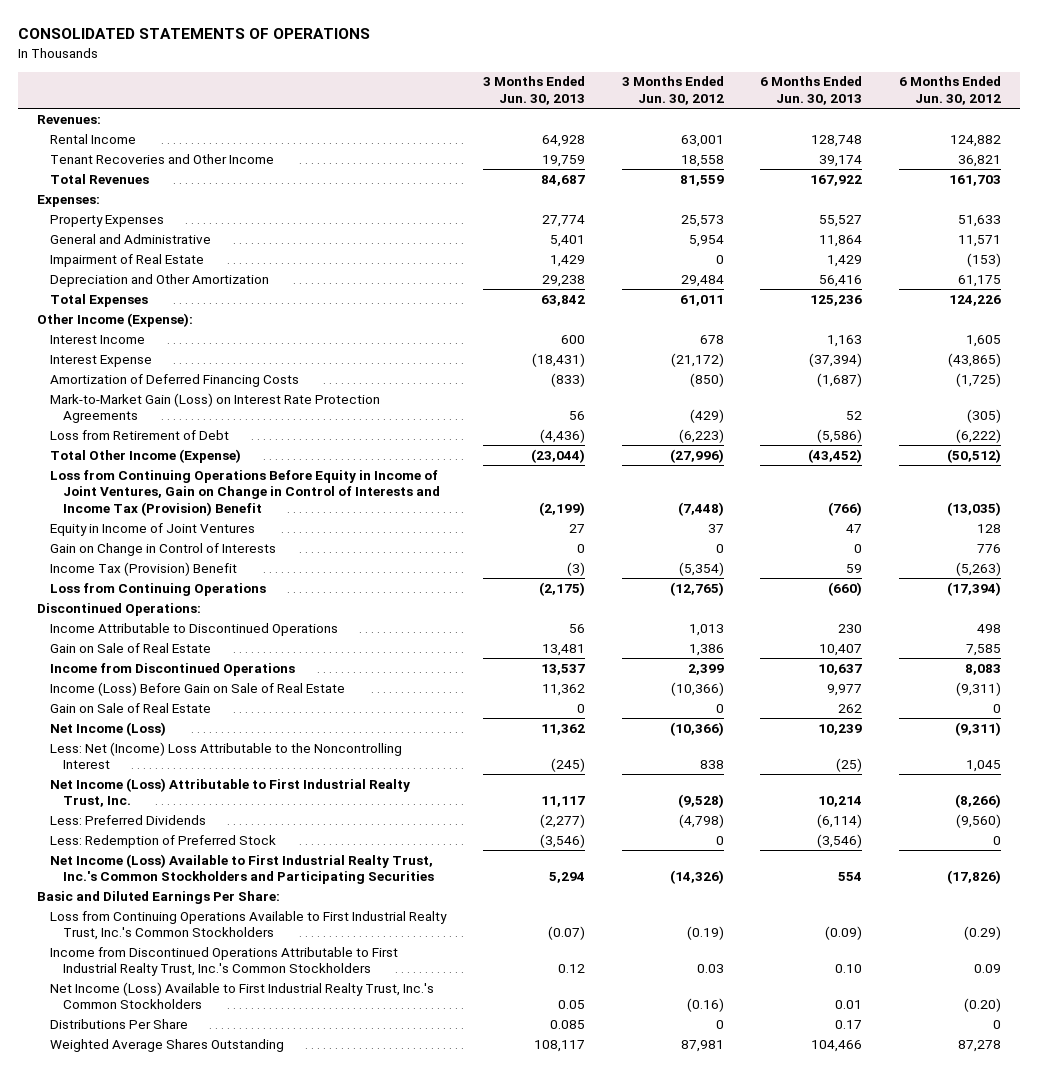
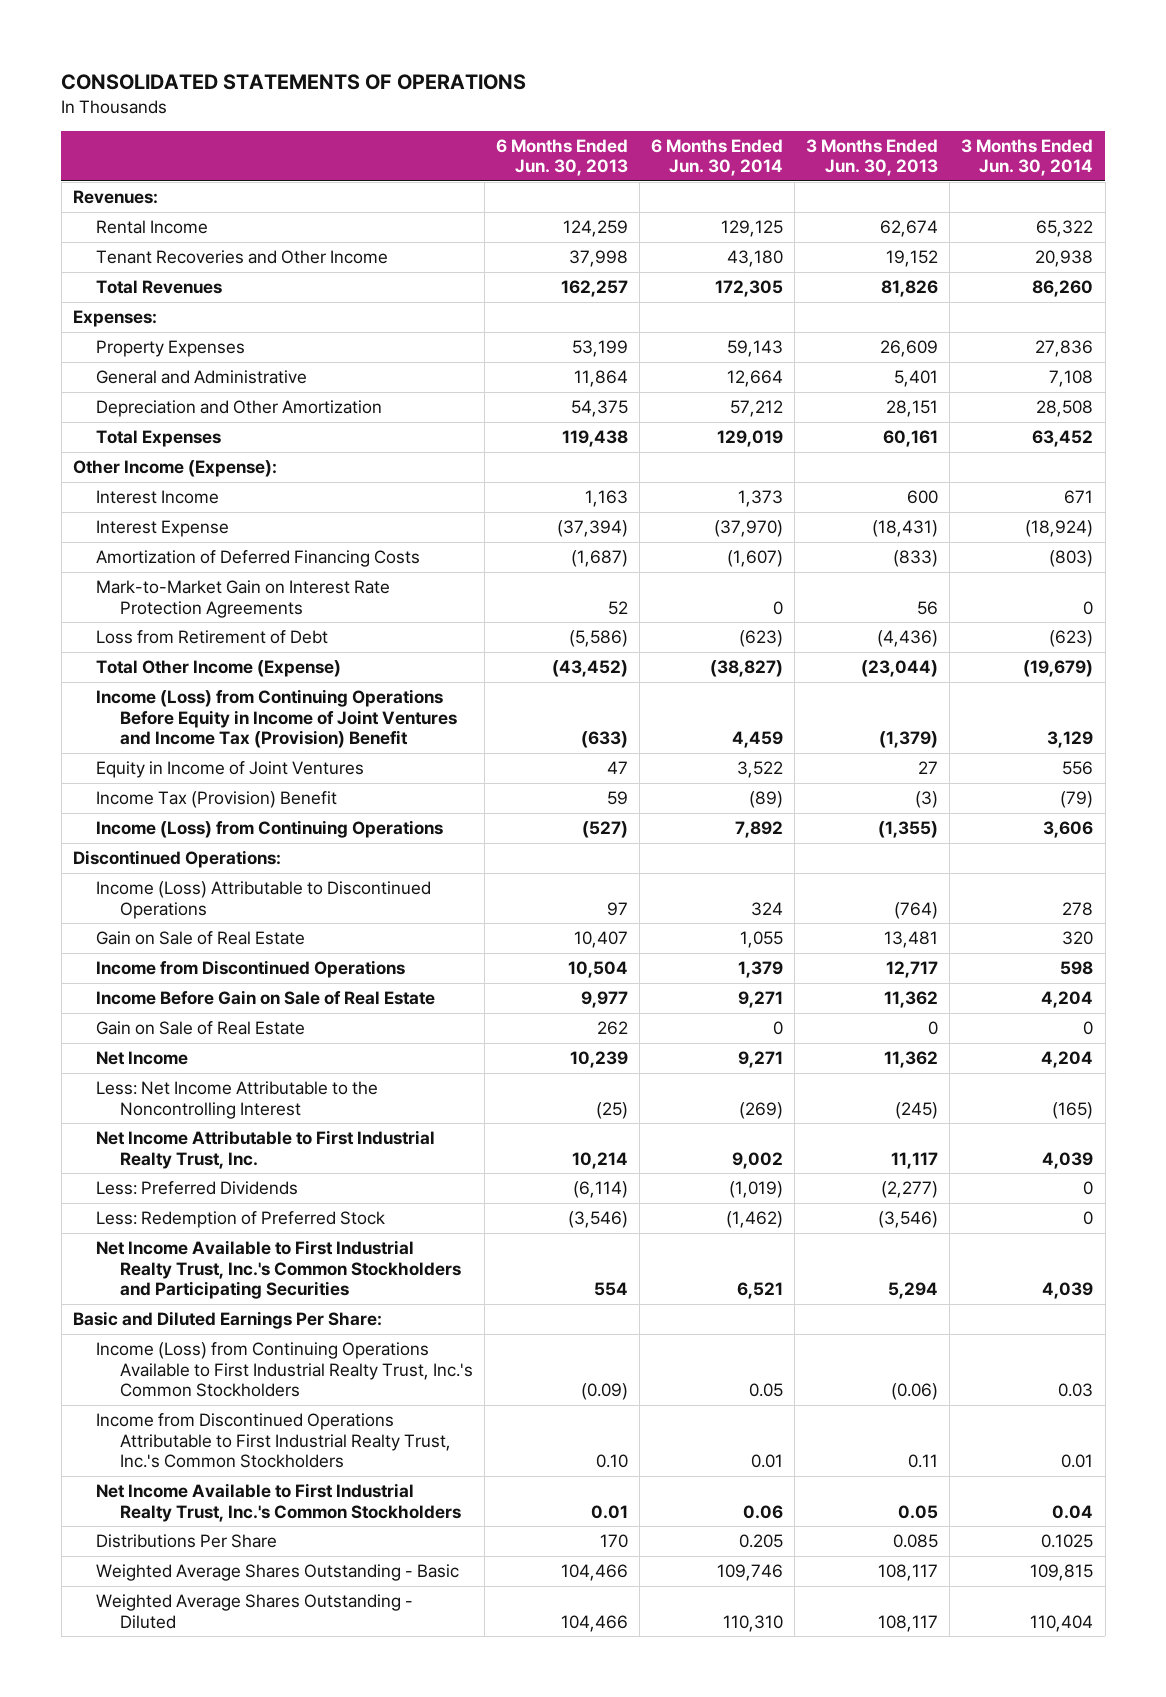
- | 3 Months Ended Jun. 30, 2013 | 3 Months Ended Jun. 30, 2012 | 6 Months Ended Jun. 30, 2013 | 6 Months Ended Jun. 30, 2012
+ | 6 Months Ended Jun. 30, 2013 | 6 Months Ended Jun. 30, 2014 | 3 Months Ended Jun. 30, 2013 | 3 Months Ended Jun. 30, 2014
- Rental Income | 64,928 | 63,001 | 128,748 | 124,882
- Tenant Recoveries and Other Income | 19,759 | 18,558 | 39,174 | 36,821
- Total Revenues | 84,687 | 81,559 | 167,922 | 161,703
+ Rental Income | 124,259 | 129,125 | 62,674 | 65,322
+ Tenant Recoveries and Other Income | 37,998 | 43,180 | 19,152 | 20,938
+ Total Revenues | 162,257 | 172,305 | 81,826 | 86,260
- Property Expenses | 27,774 | 25,573 | 55,527 | 51,633
+ Property Expenses | 53,199 | 59,143 | 26,609 | 27,836
- Impairment of Real Estate | 1,429 | 0 | 1,429 | (153)
- Depreciation and Other Amortization | 29,238 | 29,484 | 56,416 | 61,175
- Total Expenses | 63,842 | 61,011 | 125,236 | 124,226
+ Depreciation and Other Amortization | 54,375 | 57,212 | 28,151 | 28,508
+ Total Expenses | 119,438 | 129,019 | 60,161 | 63,452
- Mark-to-Market Gain (Loss) on Interest Rate Protection Agreements | 56 | (429) | 52 | (305)
+ Mark-to-Market Gain on Interest Rate Protection Agreements | 52 | 0 | 56 | 0
- Loss from Continuing Operations Before Equity in Income of Joint Ventures, Gain on Change in Control of Interests and Income Tax (Provision) Benefit | (2,199) | (7,448) | (766) | (13,035)
+ Income (Loss) from Continuing Operations Before Equity in Income of Joint Ventures and Income Tax (Provision) Benefit | (633) | 4,459 | (1,379) | 3,129
- Gain on Change in Control of Interests | 0 | 0 | 0 | 776
- Loss from Continuing Operations | (2,175) | (12,765) | (660) | (17,394)
+ Income (Loss) from Continuing Operations | (527) | 7,892 | (1,355) | 3,606
- Income Attributable to Discontinued Operations | 56 | 1,013 | 230 | 498
+ Income (Loss) Attributable to Discontinued Operations | 97 | 324 | (764) | 278
- Income from Discontinued Operations | 13,537 | 2,399 | 10,637 | 8,083
- Income (Loss) Before Gain on Sale of Real Estate | 11,362 | (10,366) | 9,977 | (9,311)
+ Income from Discontinued Operations | 10,504 | 1,379 | 12,717 | 598
+ Income Before Gain on Sale of Real Estate | 9,977 | 9,271 | 11,362 | 4,204
- Net Income (Loss) | 11,362 | (10,366) | 10,239 | (9,311)
- Less: Net (Income) Loss Attributable to the Noncontrolling Interest | (245) | 838 | (25) | 1,045
- Net Income (Loss) Attributable to First Industrial Realty Trust, Inc. | 11,117 | (9,528) | 10,214 | (8,266)
+ Net Income | 10,239 | 9,271 | 11,362 | 4,204
+ Less: Net Income Attributable to the Noncontrolling Interest | (25) | (269) | (245) | (165)
+ Net Income Attributable to First Industrial Realty Trust, Inc. | 10,214 | 9,002 | 11,117 | 4,039
- Net Income (Loss) Available to First Industrial Realty Trust, Inc.'s Common Stockholders and Participating Securities | 5,294 | (14,326) | 554 | (17,826)
+ Net Income Available to First Industrial Realty Trust, Inc.'s Common Stockholders and Participating Securities | 554 | 6,521 | 5,294 | 4,039
- Loss from Continuing Operations Available to First Industrial Realty Trust, Inc.'s Common Stockholders | (0.07) | (0.19) | (0.09) | (0.29)
- Income from Discontinued Operations Attributable to First Industrial Realty Trust, Inc.'s Common Stockholders | 0.12 | 0.03 | 0.10 | 0.09
- Net Income (Loss) Available to First Industrial Realty Trust, Inc.'s Common Stockholders | 0.05 | (0.16) | 0.01 | (0.20)
- Distributions Per Share | 0.085 | 0 | 0.17 | 0
- Weighted Average Shares Outstanding | 108,117 | 87,981 | 104,466 | 87,278
+ Income (Loss) from Continuing Operations Available to First Industrial Realty Trust, Inc.'s Common Stockholders | (0.09) | 0.05 | (0.06) | 0.03
+ Income from Discontinued Operations Attributable to First Industrial Realty Trust, Inc.'s Common Stockholders | 0.10 | 0.01 | 0.11 | 0.01
+ Net Income Available to First Industrial Realty Trust, Inc.'s Common Stockholders | 0.01 | 0.06 | 0.05 | 0.04
+ Distributions Per Share | 170 | 0.205 | 0.085 | 0.1025
+ Weighted Average Shares Outstanding - Basic | 104,466 | 109,746 | 108,117 | 109,815
+ Weighted Average Shares Outstanding - Diluted | 104,466 | 110,310 | 108,117 | 110,404

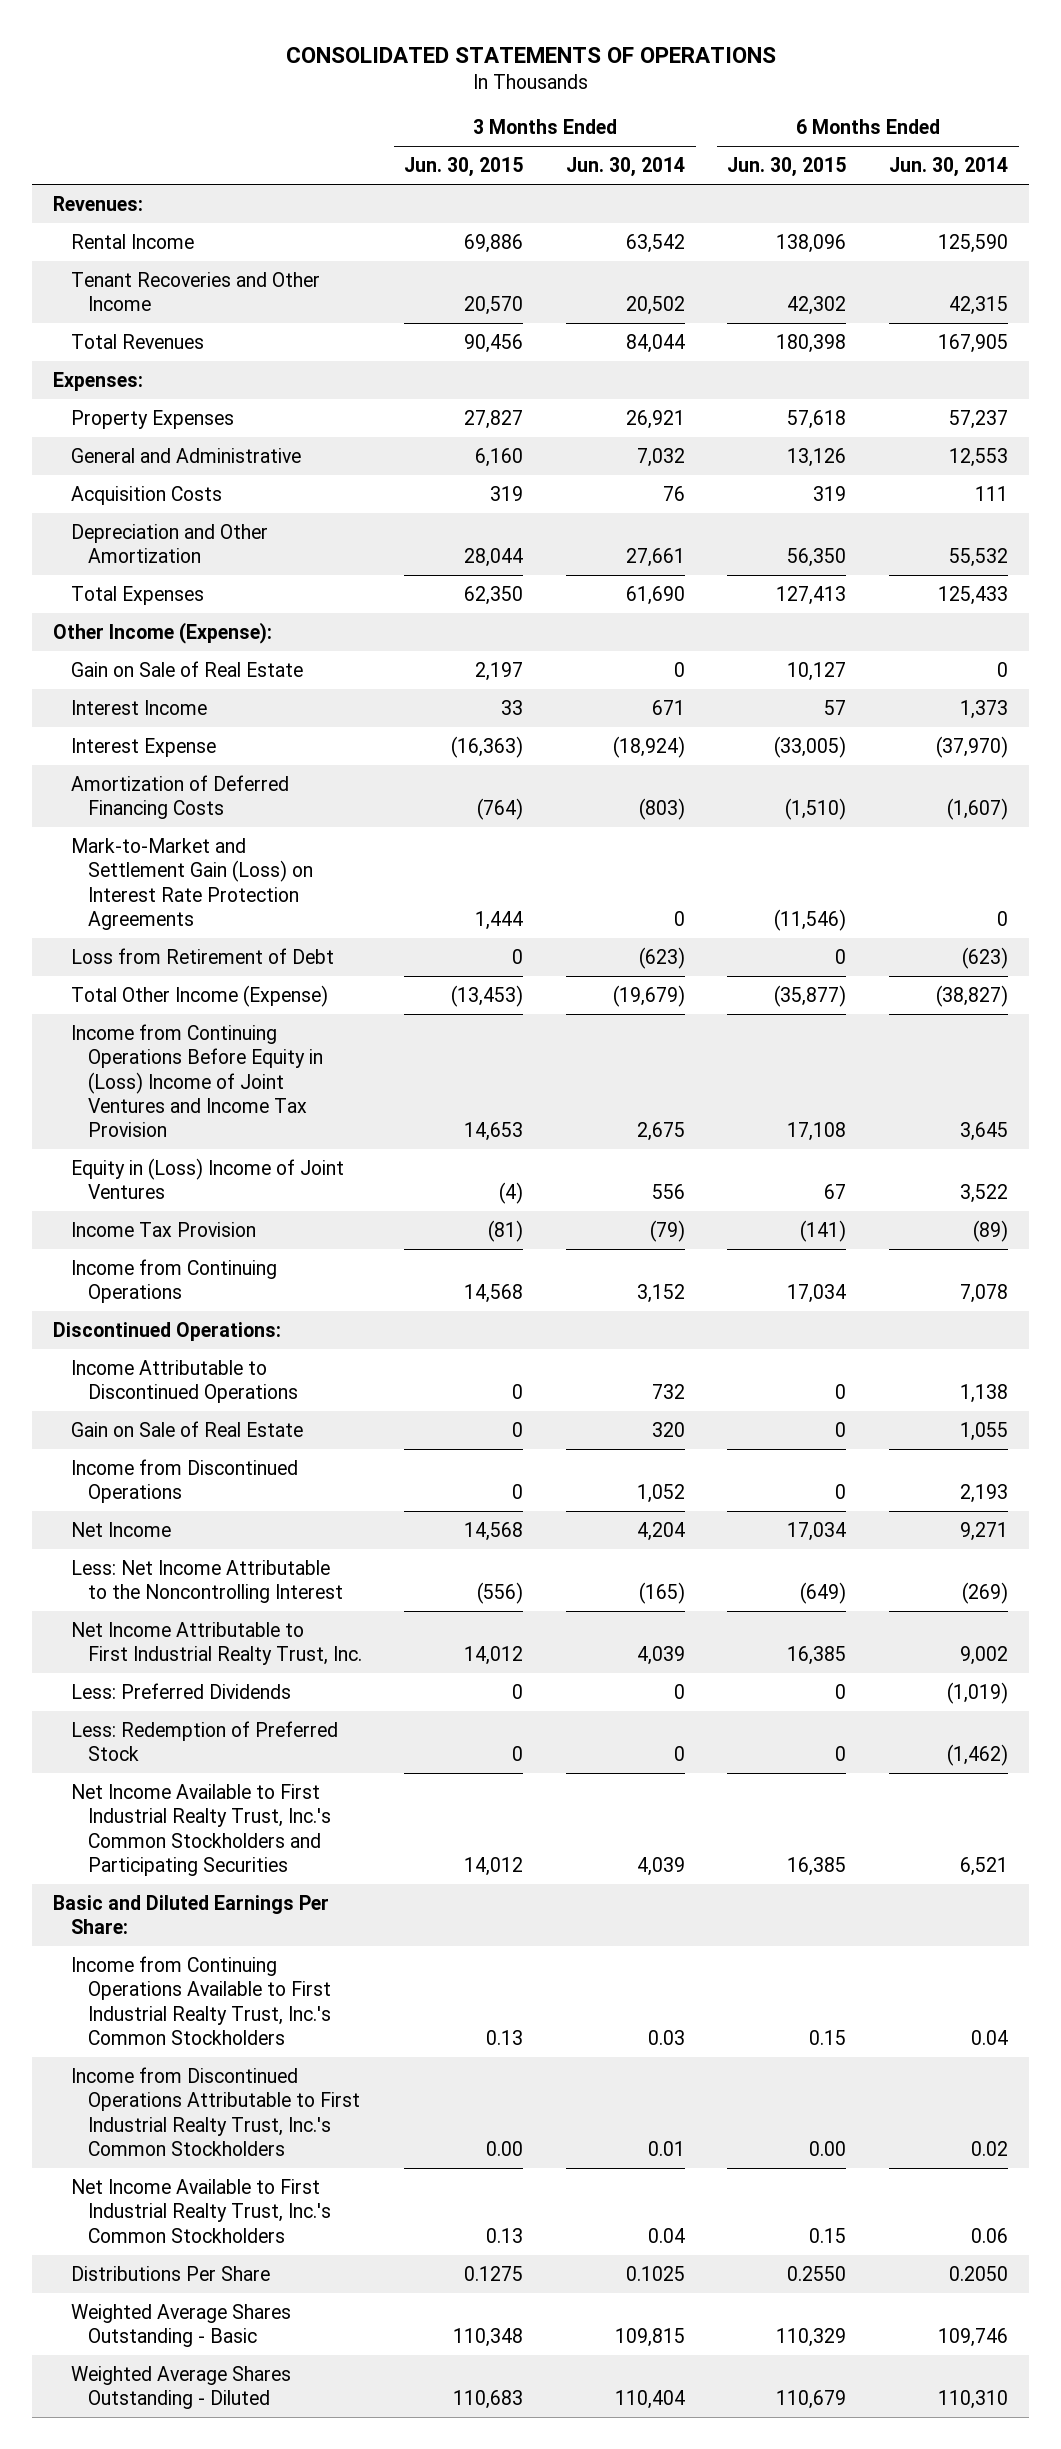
- | 6 Months Ended Jun. 30, 2013 | 6 Months Ended Jun. 30, 2014 | 3 Months Ended Jun. 30, 2013 | 3 Months Ended Jun. 30, 2014
+ | 3 Months Ended Jun. 30, 2015 | 3 Months Ended Jun. 30, 2014 | 6 Months Ended Jun. 30, 2015 | 6 Months Ended Jun. 30, 2014
- Rental Income | 124,259 | 129,125 | 62,674 | 65,322
- Tenant Recoveries and Other Income | 37,998 | 43,180 | 19,152 | 20,938
- Total Revenues | 162,257 | 172,305 | 81,826 | 86,260
+ Rental Income | 69,886 | 63,542 | 138,096 | 125,590
+ Tenant Recoveries and Other Income | 20,570 | 20,502 | 42,302 | 42,315
+ Total Revenues | 90,456 | 84,044 | 180,398 | 167,905
- Property Expenses | 53,199 | 59,143 | 26,609 | 27,836
- General and Administrative | 11,864 | 12,664 | 5,401 | 7,108
- Depreciation and Other Amortization | 54,375 | 57,212 | 28,151 | 28,508
- Total Expenses | 119,438 | 129,019 | 60,161 | 63,452
+ Property Expenses | 27,827 | 26,921 | 57,618 | 57,237
+ General and Administrative | 6,160 | 7,032 | 13,126 | 12,553
+ Acquisition Costs | 319 | 76 | 319 | 111
+ Depreciation and Other Amortization | 28,044 | 27,661 | 56,350 | 55,532
+ Total Expenses | 62,350 | 61,690 | 127,413 | 125,433
moved up: Gain on Sale of Real Estate | 2,197 | 0 | 10,127 | 0
- Mark-to-Market Gain on Interest Rate Protection Agreements | 52 | 0 | 56 | 0
+ Mark-to-Market and Settlement Gain (Loss) on Interest Rate Protection Agreements | 1,444 | 0 | (11,546) | 0
- Income (Loss) from Continuing Operations Before Equity in Income of Joint Ventures and Income Tax (Provision) Benefit | (633) | 4,459 | (1,379) | 3,129
- Equity in Income of Joint Ventures | 47 | 3,522 | 27 | 556
- Income Tax (Provision) Benefit | 59 | (89) | (3) | (79)
- Income (Loss) from Continuing Operations | (527) | 7,892 | (1,355) | 3,606
+ Income from Continuing Operations Before Equity in (Loss) Income of Joint Ventures and Income Tax Provision | 14,653 | 2,675 | 17,108 | 3,645
+ Equity in (Loss) Income of Joint Ventures | (4) | 556 | 67 | 3,522
+ Income Tax Provision | (81) | (79) | (141) | (89)
+ Income from Continuing Operations | 14,568 | 3,152 | 17,034 | 7,078
- Income (Loss) Attributable to Discontinued Operations | 97 | 324 | (764) | 278
+ Income Attributable to Discontinued Operations | 0 | 732 | 0 | 1,138
- Income from Discontinued Operations | 10,504 | 1,379 | 12,717 | 598
- Income Before Gain on Sale of Real Estate | 9,977 | 9,271 | 11,362 | 4,204
+ Income from Discontinued Operations | 0 | 1,052 | 0 | 2,193
- Income (Loss) from Continuing Operations Available to First Industrial Realty Trust, Inc.'s Common Stockholders | (0.09) | 0.05 | (0.06) | 0.03
- Income from Discontinued Operations Attributable to First Industrial Realty Trust, Inc.'s Common Stockholders | 0.10 | 0.01 | 0.11 | 0.01
+ Income from Continuing Operations Available to First Industrial Realty Trust, Inc.'s Common Stockholders | 0.13 | 0.03 | 0.15 | 0.04
+ Income from Discontinued Operations Attributable to First Industrial Realty Trust, Inc.'s Common Stockholders | 0.00 | 0.01 | 0.00 | 0.02
- Distributions Per Share | 170 | 0.205 | 0.085 | 0.1025
+ Distributions Per Share | 0.1275 | 0.1025 | 0.2550 | 0.2050

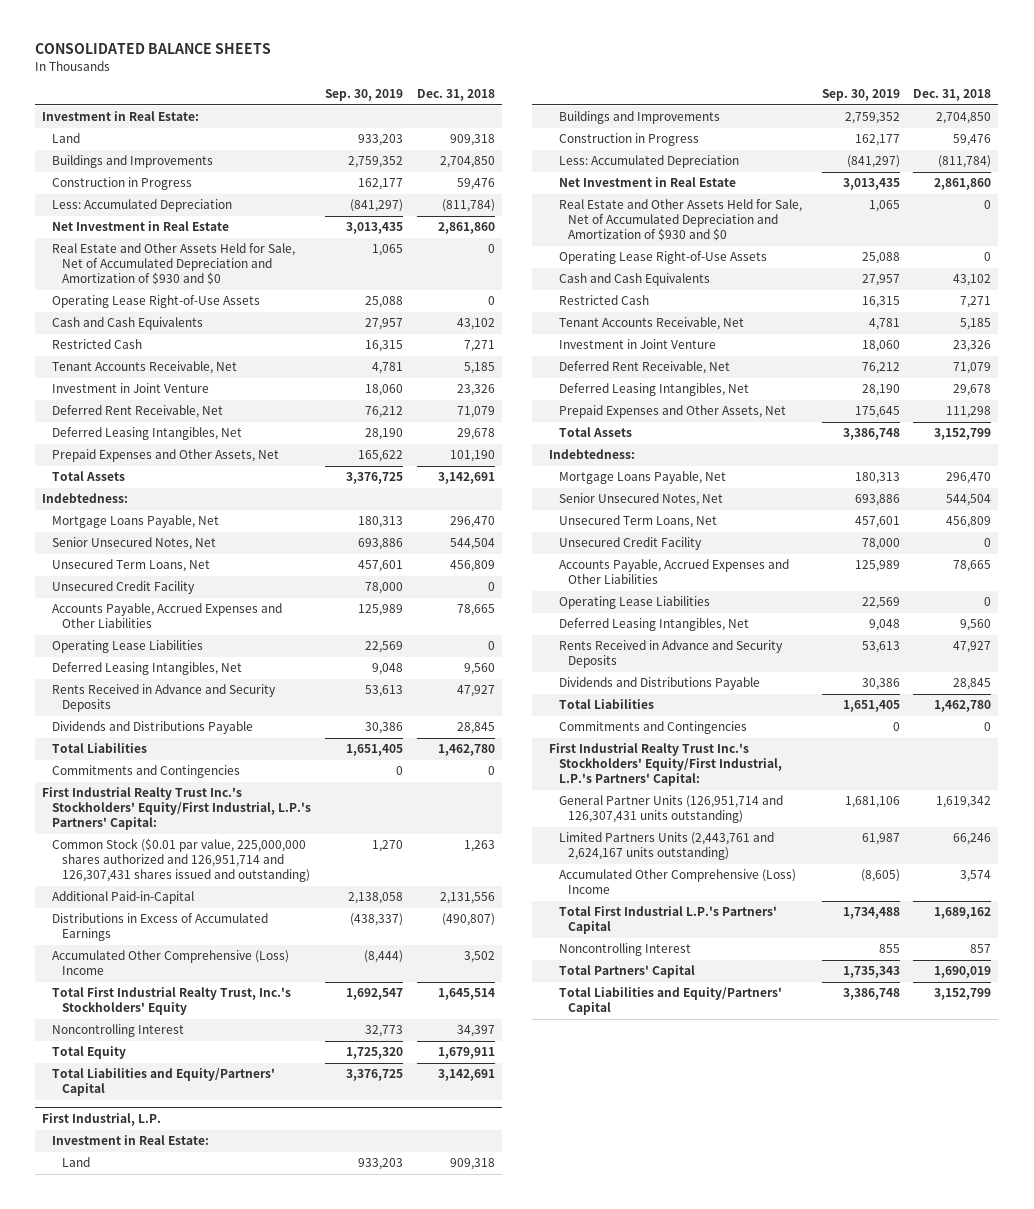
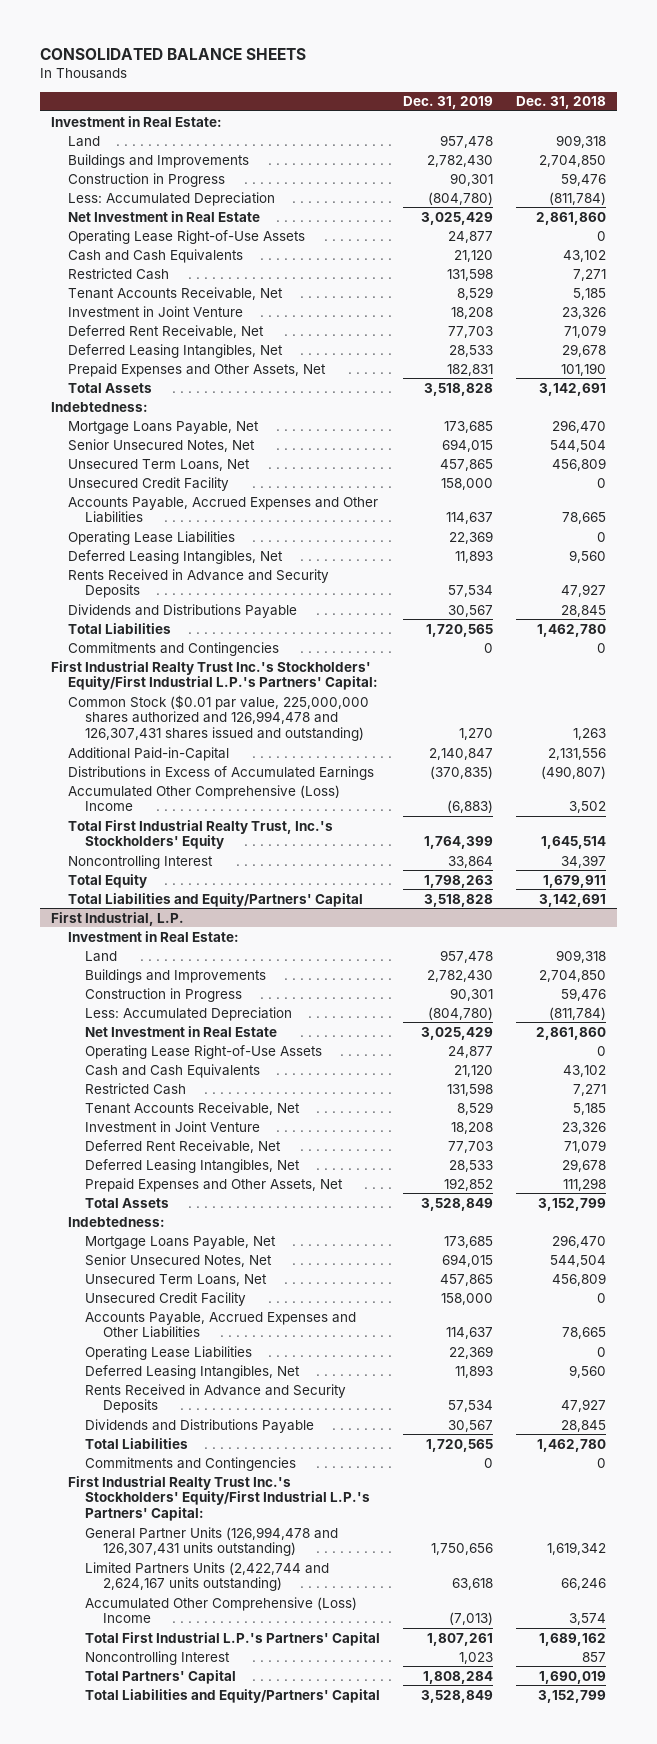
- | Sep. 30, 2019 | Dec. 31, 2018
+ | Dec. 31, 2019 | Dec. 31, 2018
- Real Estate and Other Assets Held for Sale, Net of Accumulated Depreciation and Amortization of $930 and $0 | 1,065 | 0
- First Industrial Realty Trust Inc.'s Stockholders' Equity/First Industrial, L.P.'s Partners' Capital:
- Common Stock ($0.01 par value, 225,000,000 shares authorized and 126,951,714 and 126,307,431 shares issued and outstanding) | 1,270 | 1,263
+ First Industrial Realty Trust Inc.'s Stockholders' Equity/First Industrial L.P.'s Partners' Capital:
+ Common Stock ($0.01 par value, 225,000,000 shares authorized and 126,994,478 and 126,307,431 shares issued and outstanding) | 1,270 | 1,263
@ First Industrial, L.P.
- Real Estate and Other Assets Held for Sale, Net of Accumulated Depreciation and Amortization of $930 and $0 | 1,065 | 0
- First Industrial Realty Trust Inc.'s Stockholders' Equity/First Industrial, L.P.'s Partners' Capital:
- General Partner Units (126,951,714 and 126,307,431 units outstanding) | 1,681,106 | 1,619,342
- Limited Partners Units (2,443,761 and 2,624,167 units outstanding) | 61,987 | 66,246
+ First Industrial Realty Trust Inc.'s Stockholders' Equity/First Industrial L.P.'s Partners' Capital:
+ General Partner Units (126,994,478 and 126,307,431 units outstanding) | 1,750,656 | 1,619,342
+ Limited Partners Units (2,422,744 and 2,624,167 units outstanding) | 63,618 | 66,246

